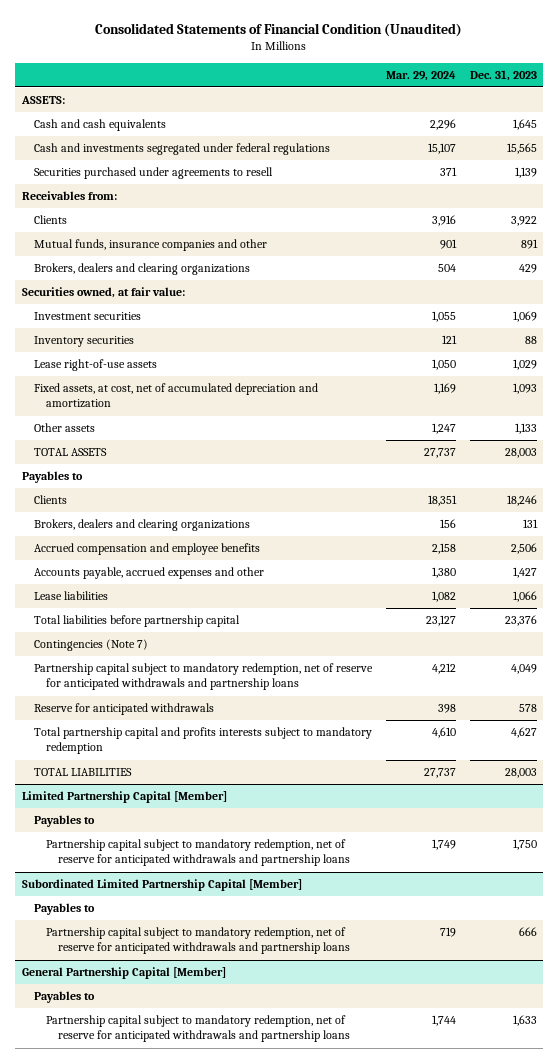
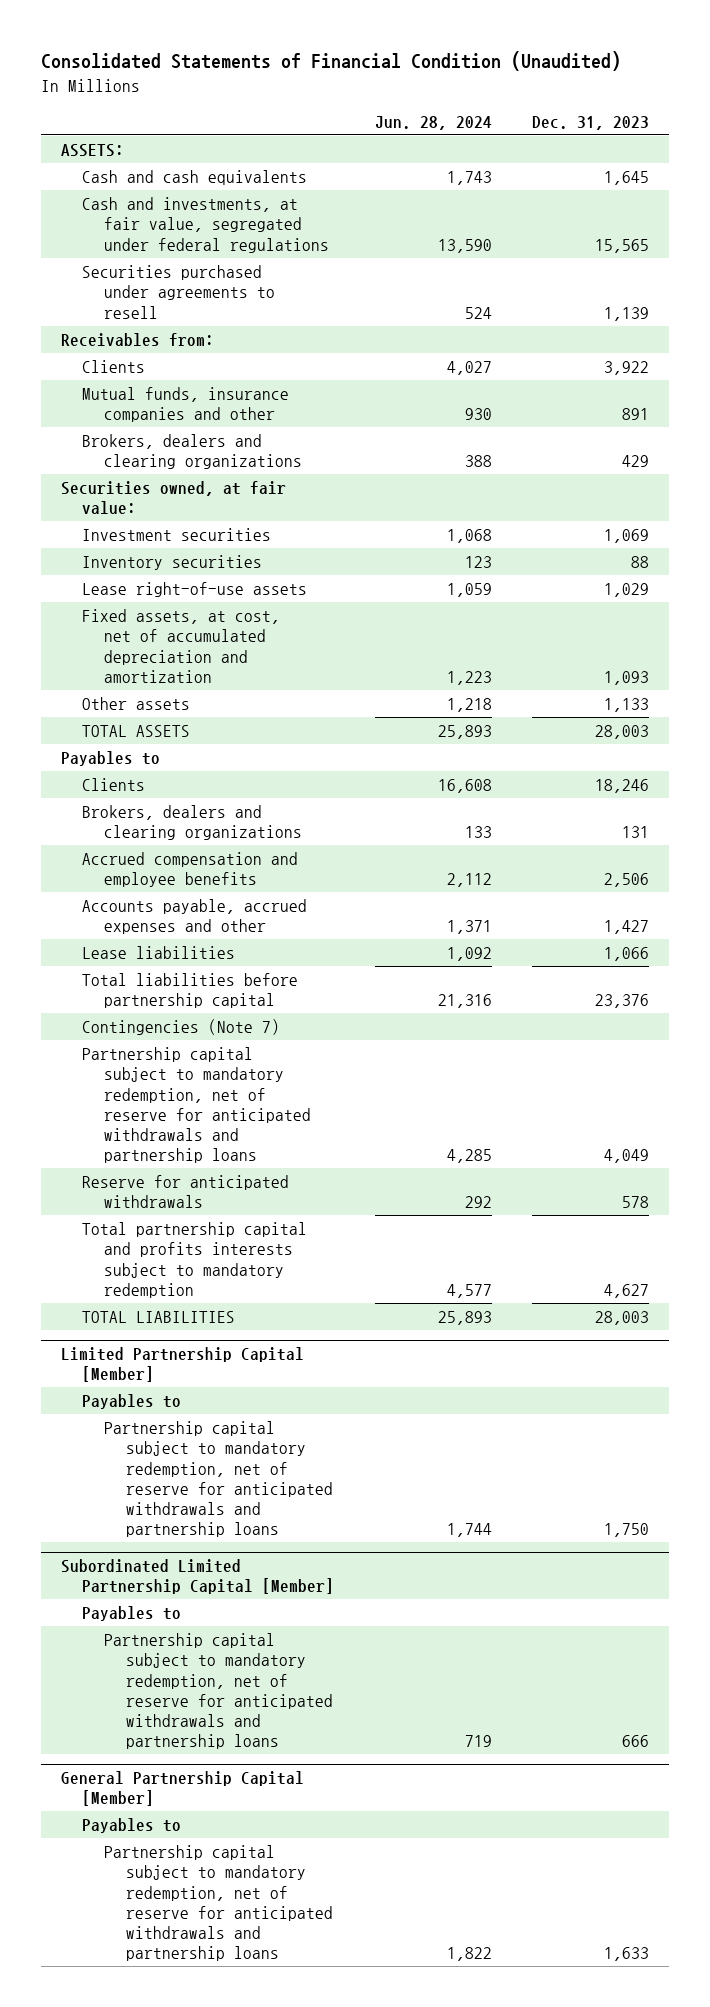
- | Mar. 29, 2024 | Dec. 31, 2023
+ | Jun. 28, 2024 | Dec. 31, 2023
- Cash and investments segregated under federal regulations | 15,107 | 15,565
+ Cash and investments, at fair value, segregated under federal regulations | 13,590 | 15,565

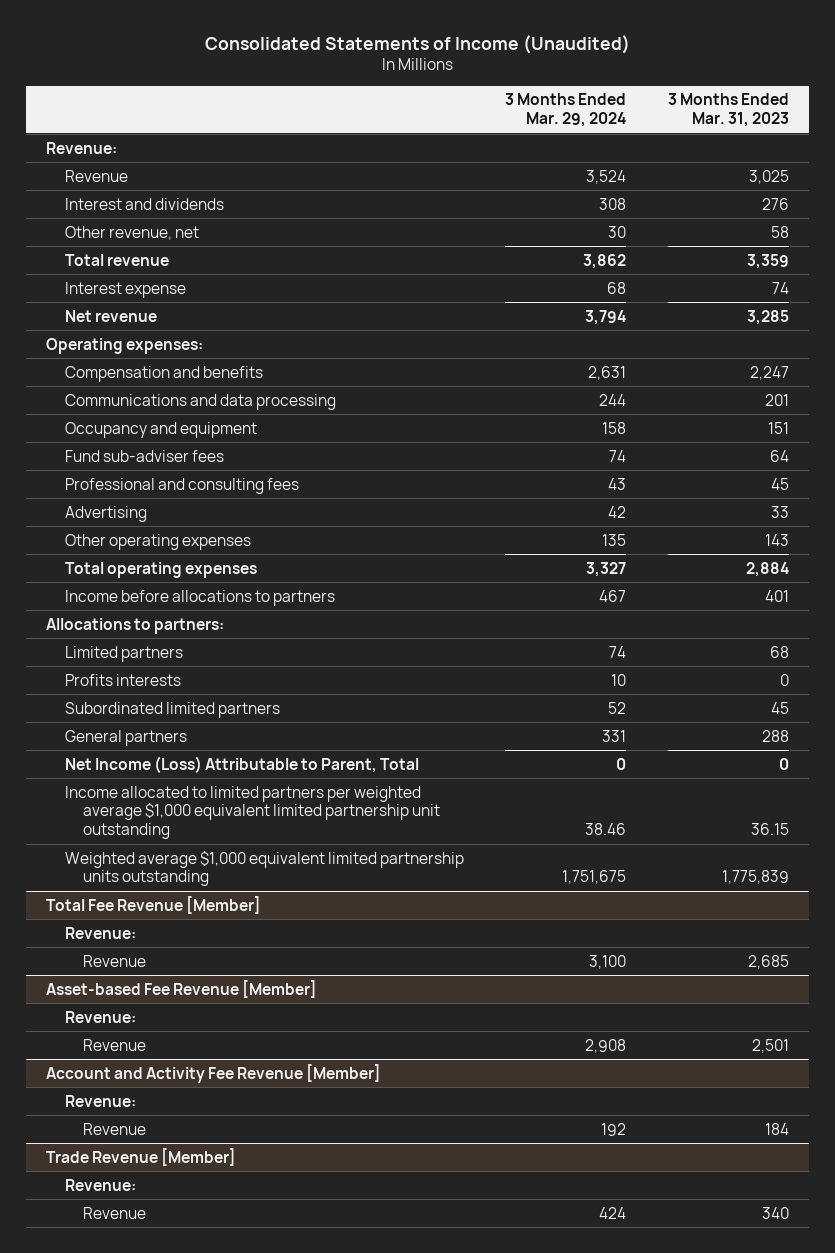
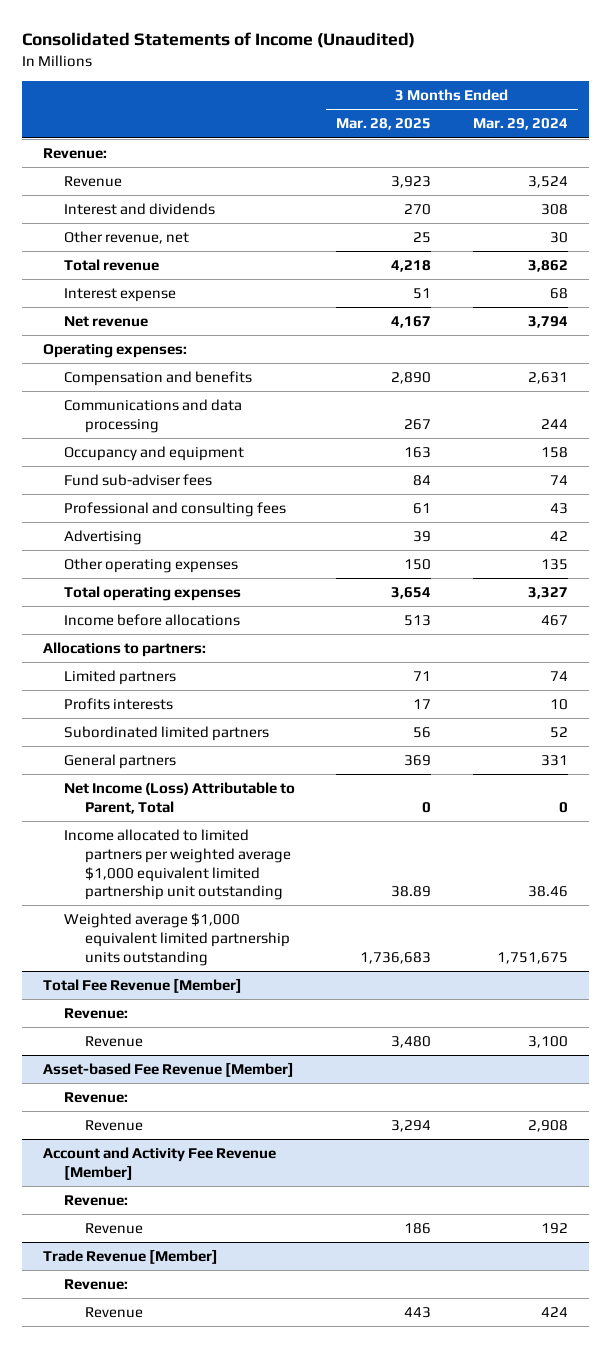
- | 3 Months Ended Mar. 29, 2024 | 3 Months Ended Mar. 31, 2023
+ | 3 Months Ended Mar. 28, 2025 | 3 Months Ended Mar. 29, 2024
- Income before allocations to partners | 467 | 401
+ Income before allocations | 513 | 467

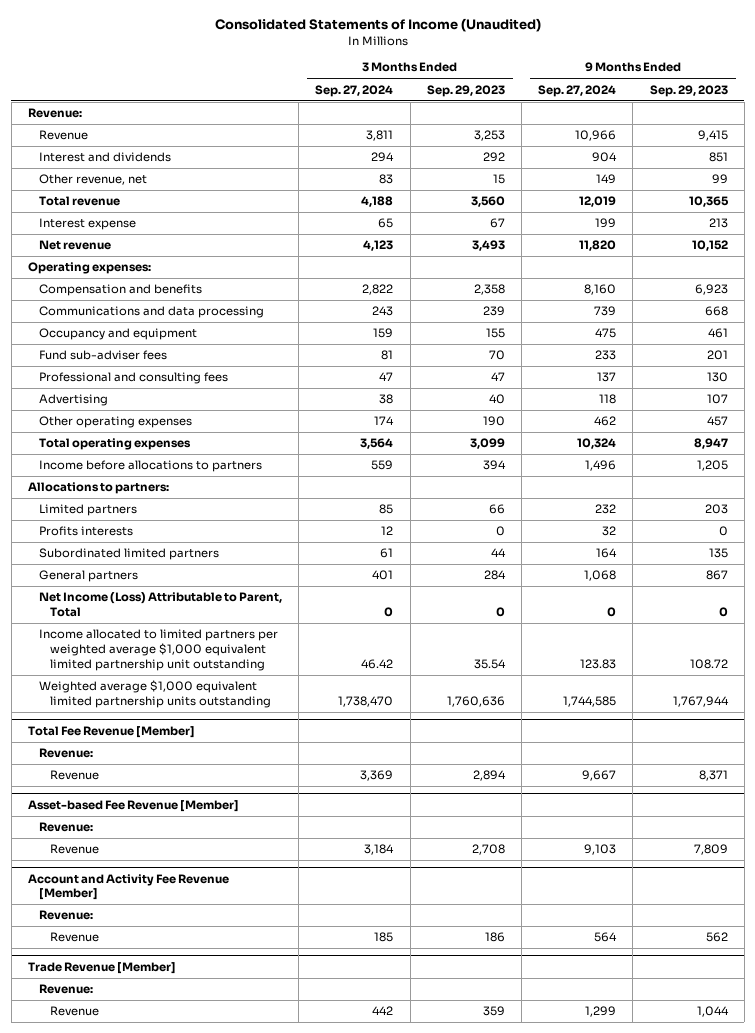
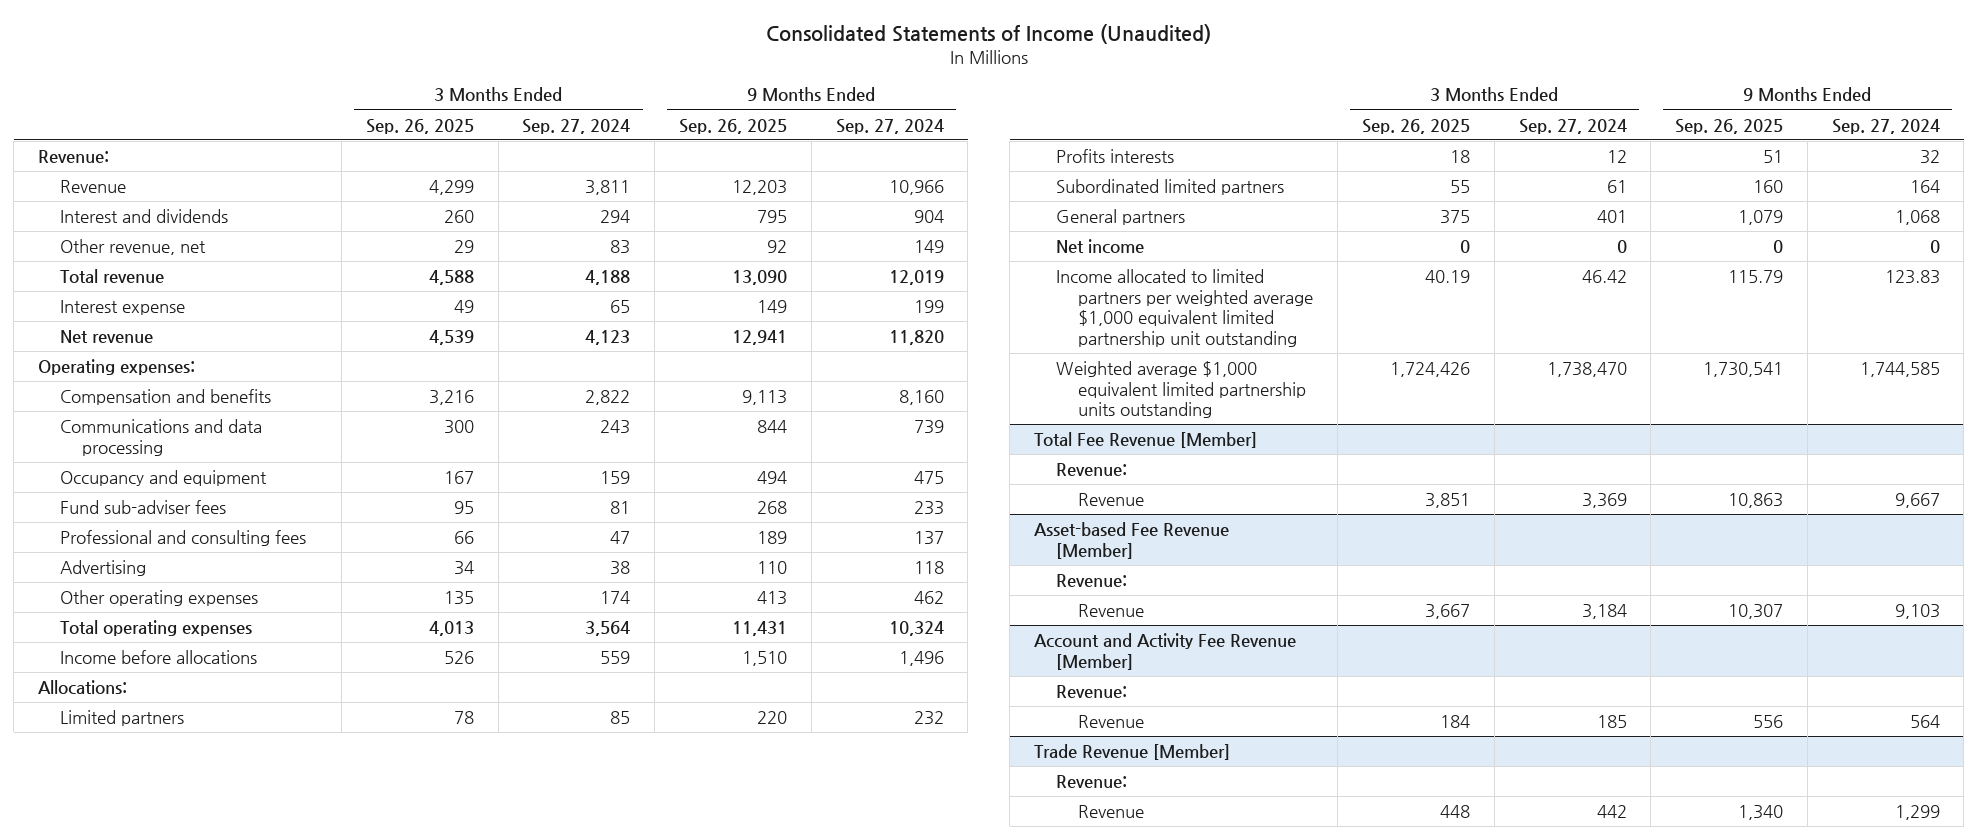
- | 3 Months Ended Sep. 27, 2024 | 3 Months Ended Sep. 29, 2023 | 9 Months Ended Sep. 27, 2024 | 9 Months Ended Sep. 29, 2023
+ | 3 Months Ended Sep. 26, 2025 | 3 Months Ended Sep. 27, 2024 | 9 Months Ended Sep. 26, 2025 | 9 Months Ended Sep. 27, 2024
- Income before allocations to partners | 559 | 394 | 1,496 | 1,205
- Allocations to partners:
+ Income before allocations | 526 | 559 | 1,510 | 1,496
+ Allocations:
- Net Income (Loss) Attributable to Parent, Total | 0 | 0 | 0 | 0
+ Net income | 0 | 0 | 0 | 0

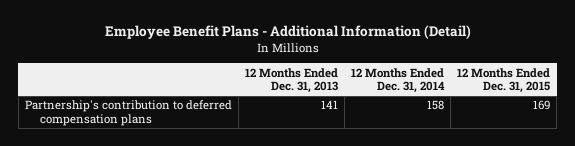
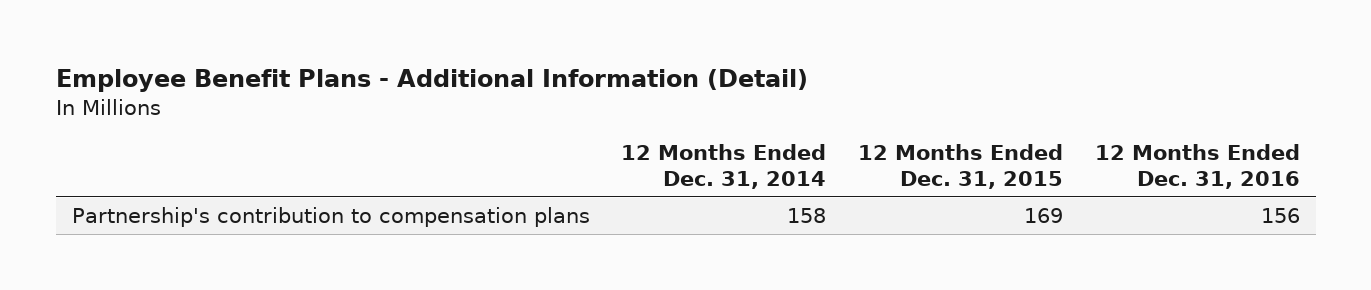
- | 12 Months Ended Dec. 31, 2013 | 12 Months Ended Dec. 31, 2014 | 12 Months Ended Dec. 31, 2015
+ | 12 Months Ended Dec. 31, 2014 | 12 Months Ended Dec. 31, 2015 | 12 Months Ended Dec. 31, 2016
- Partnership's contribution to deferred compensation plans | 141 | 158 | 169
+ Partnership's contribution to compensation plans | 158 | 169 | 156

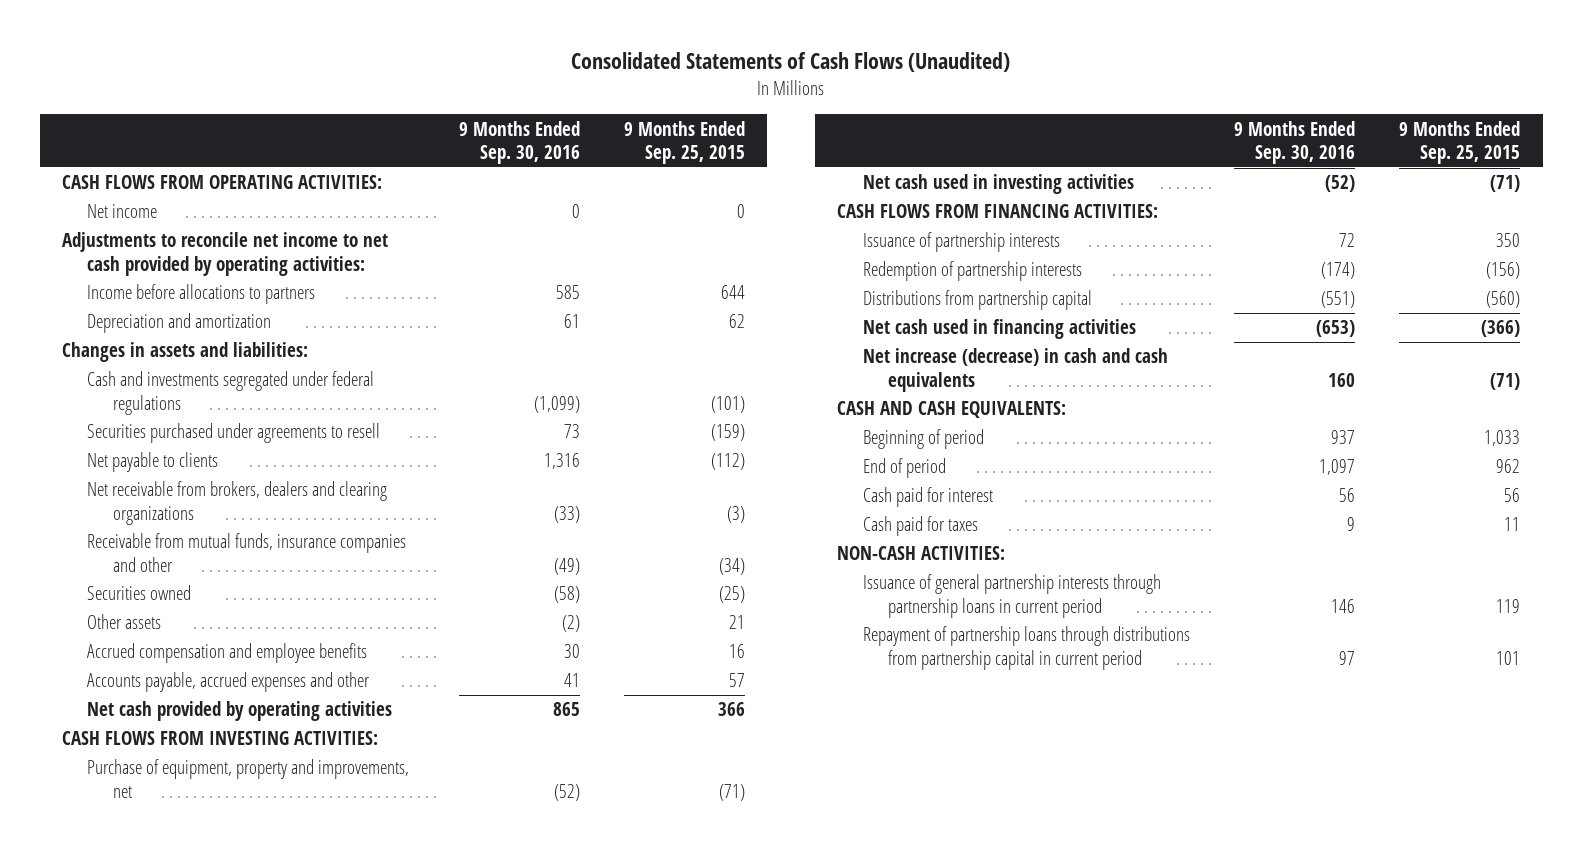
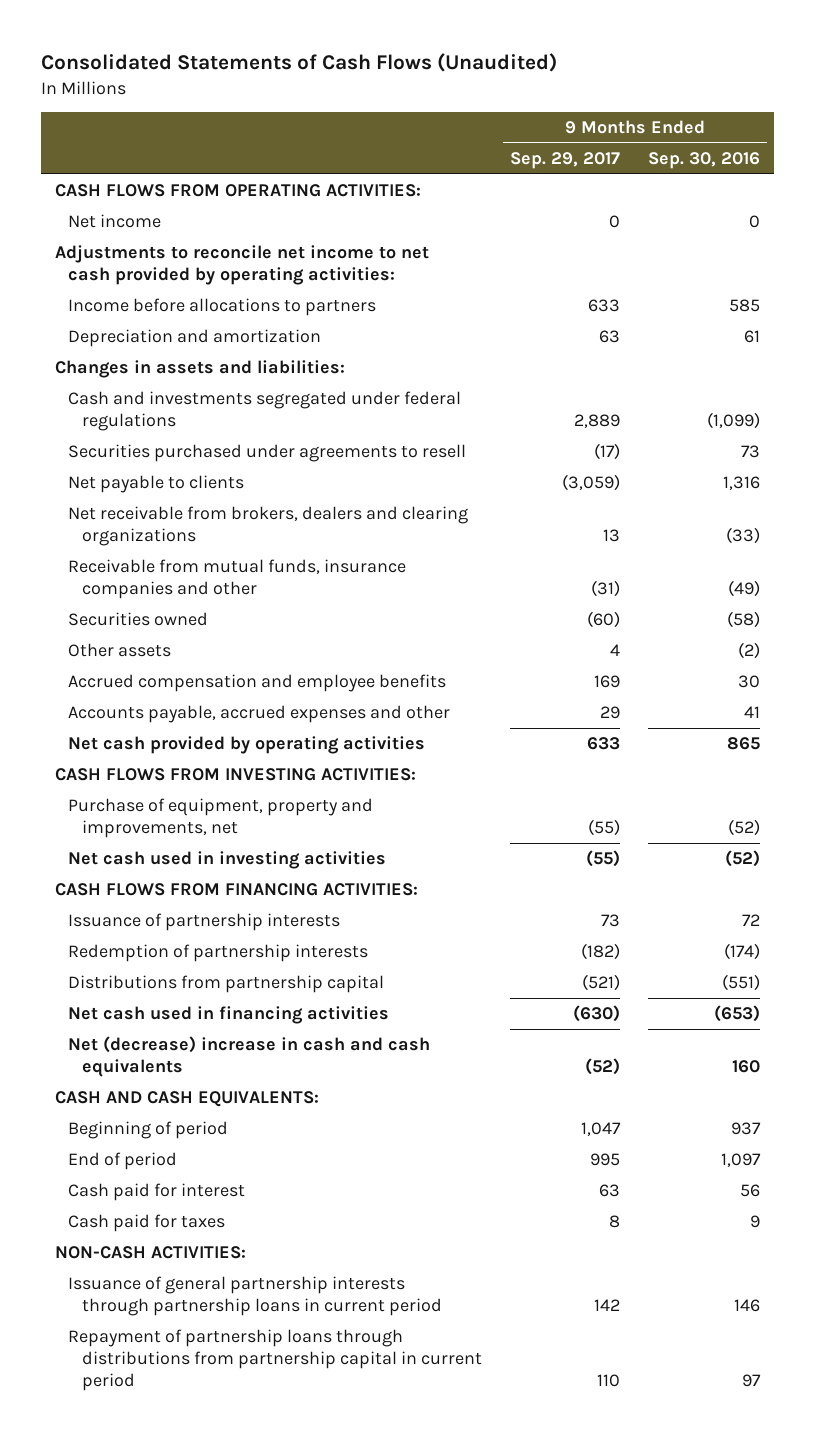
- | 9 Months Ended Sep. 30, 2016 | 9 Months Ended Sep. 25, 2015
+ | 9 Months Ended Sep. 29, 2017 | 9 Months Ended Sep. 30, 2016
- Net increase (decrease) in cash and cash equivalents | 160 | (71)
+ Net (decrease) increase in cash and cash equivalents | (52) | 160

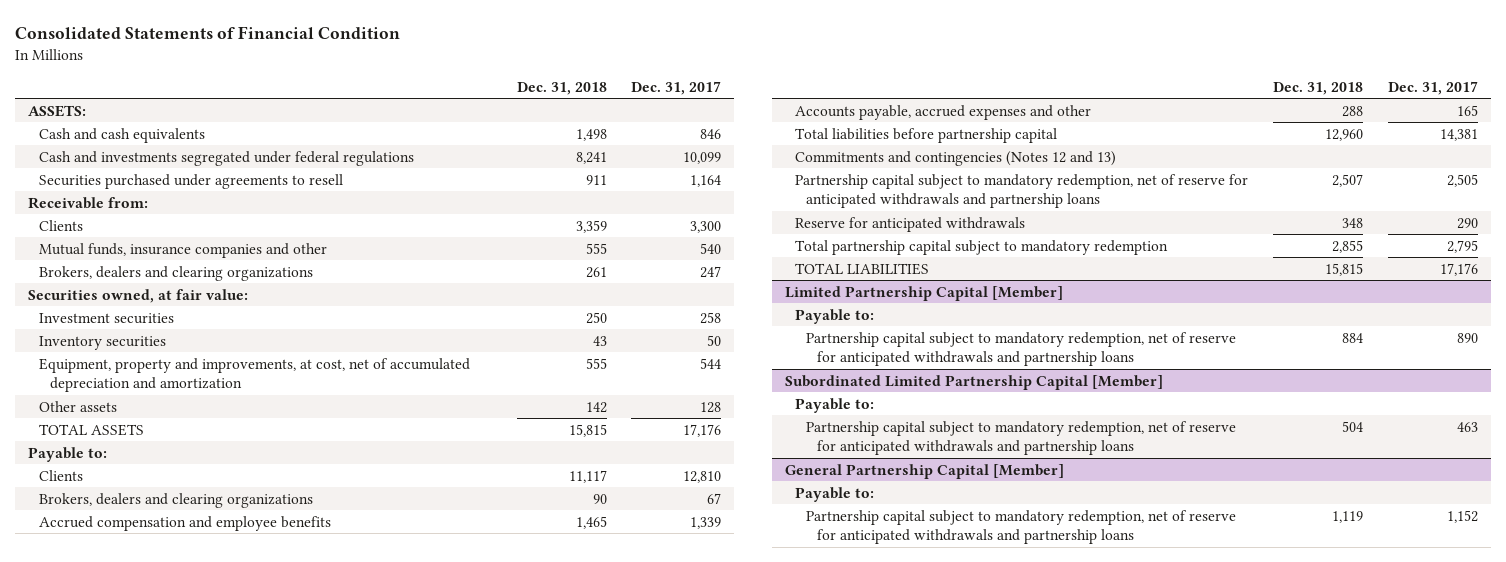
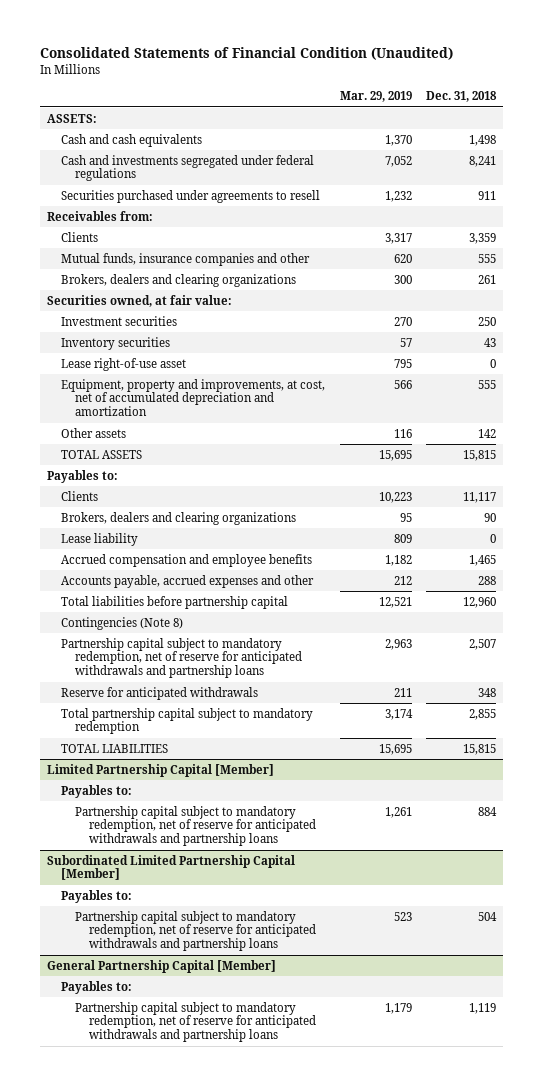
- Consolidated Statements of Financial Condition
+ Consolidated Statements of Financial Condition (Unaudited)
- | Dec. 31, 2018 | Dec. 31, 2017
+ | Mar. 29, 2019 | Dec. 31, 2018
- Receivable from:
+ Receivables from:
+ Lease right-of-use asset | 795 | 0
- Payable to:
+ Payables to:
+ Lease liability | 809 | 0
- Commitments and contingencies (Notes 12 and 13)
+ Contingencies (Note 8)
@ Limited Partnership Capital [Member]
- Payable to:
+ Payables to:
@ Subordinated Limited Partnership Capital [Member]
- Payable to:
+ Payables to:
@ General Partnership Capital [Member]
- Payable to:
+ Payables to:

